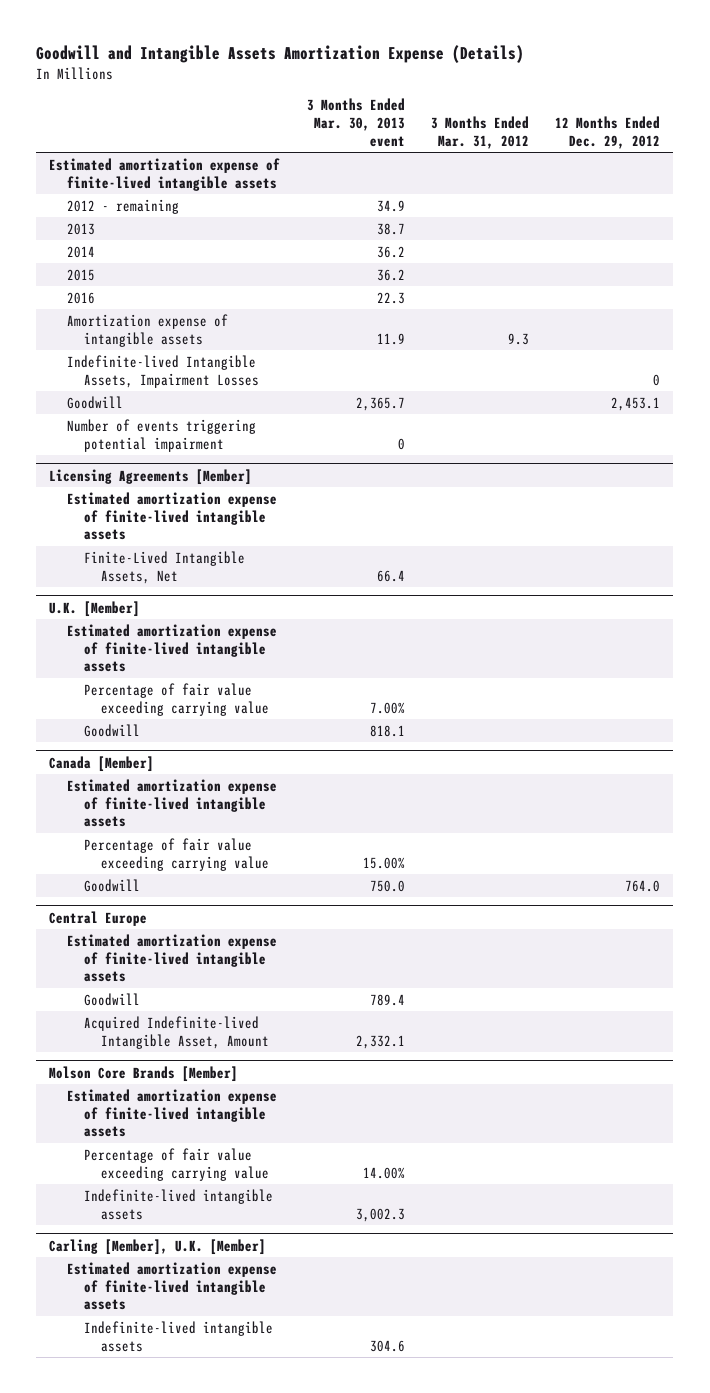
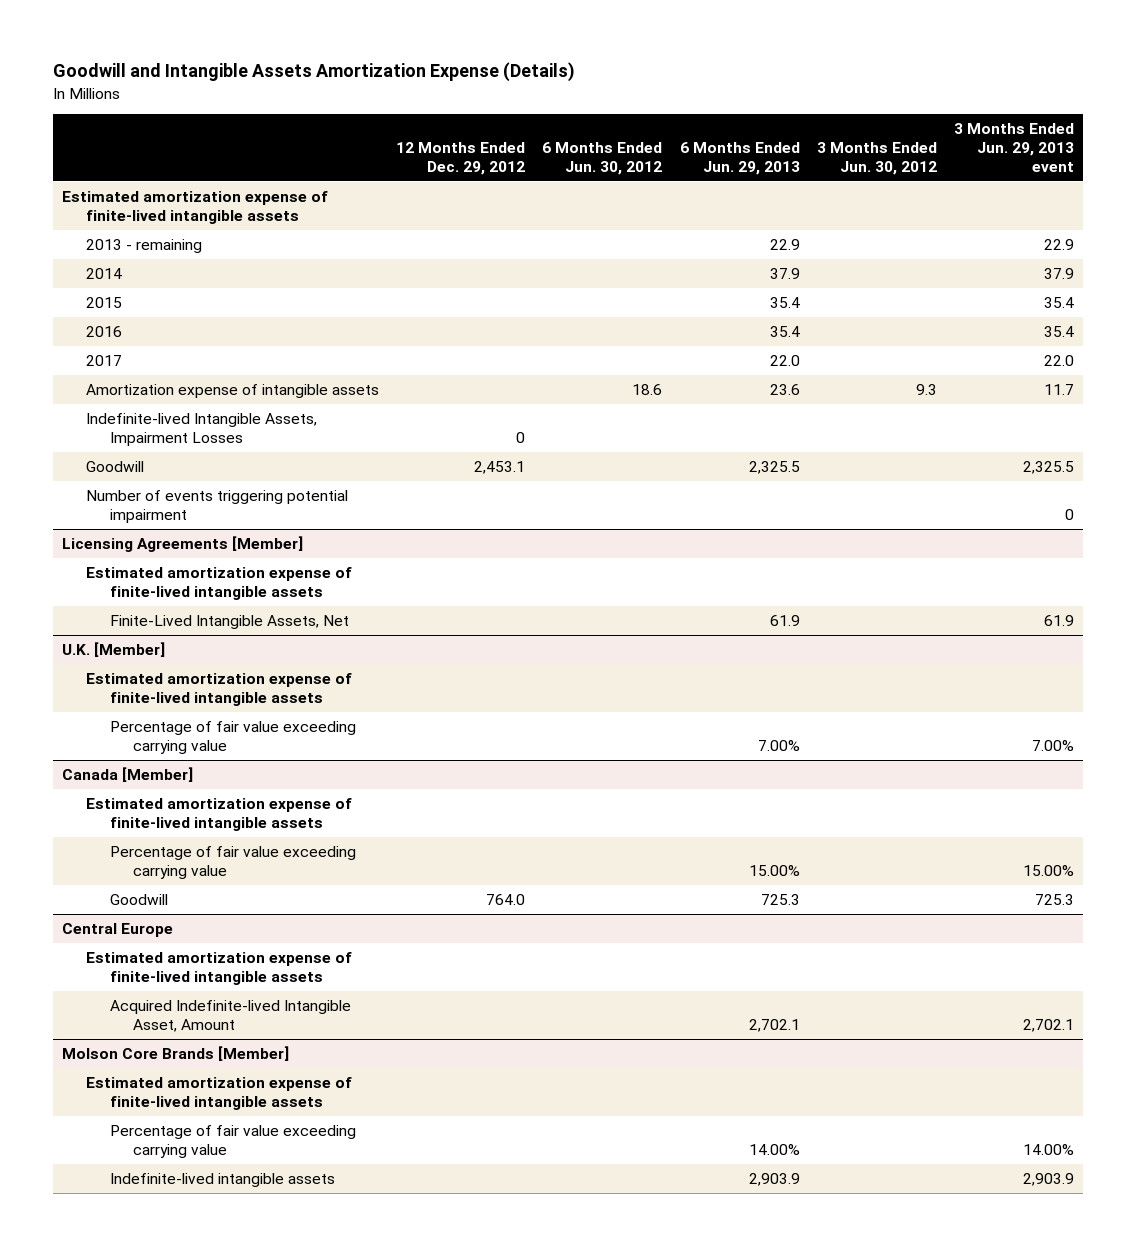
- | 3 Months Ended Mar. 30, 2013 event | 3 Months Ended Mar. 31, 2012 | 12 Months Ended Dec. 29, 2012
+ | 12 Months Ended Dec. 29, 2012 | 6 Months Ended Jun. 30, 2012 | 6 Months Ended Jun. 29, 2013 | 3 Months Ended Jun. 30, 2012 | 3 Months Ended Jun. 29, 2013 event
- 2012 - remaining | 34.9 | |
- 2013 | 38.7 | |
+ 2013 - remaining | | | 22.9 | | 22.9
+ 2017 | | | 22.0 | | 22.0
@ U.K. [Member]
- Goodwill | 818.1 | |
@ Central Europe
- Goodwill | 789.4 | |
- Carling [Member], U.K. [Member]
- Estimated amortization expense of finite-lived intangible assets
- Indefinite-lived intangible assets | 304.6 | |

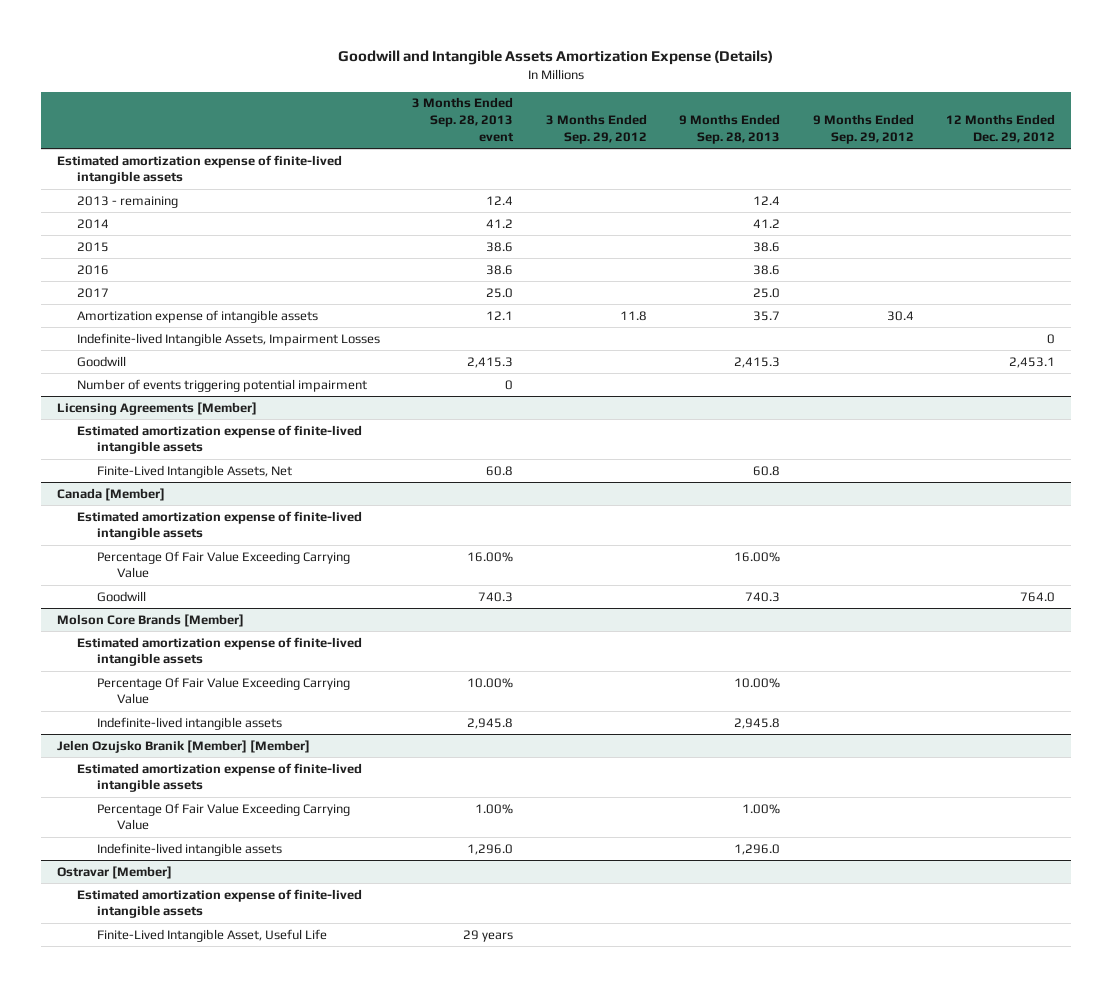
- | 12 Months Ended Dec. 29, 2012 | 6 Months Ended Jun. 30, 2012 | 6 Months Ended Jun. 29, 2013 | 3 Months Ended Jun. 30, 2012 | 3 Months Ended Jun. 29, 2013 event
+ | 3 Months Ended Sep. 28, 2013 event | 3 Months Ended Sep. 29, 2012 | 9 Months Ended Sep. 28, 2013 | 9 Months Ended Sep. 29, 2012 | 12 Months Ended Dec. 29, 2012
- U.K. [Member]
- Estimated amortization expense of finite-lived intangible assets
- Percentage of fair value exceeding carrying value | | | 7.00% | | 7.00%
@ Canada [Member]
- Percentage of fair value exceeding carrying value | | | 15.00% | | 15.00%
+ Percentage Of Fair Value Exceeding Carrying Value | 16.00% | | 16.00% | |
- Central Europe
- Estimated amortization expense of finite-lived intangible assets
- Acquired Indefinite-lived Intangible Asset, Amount | | | 2,702.1 | | 2,702.1
@ Molson Core Brands [Member]
- Percentage of fair value exceeding carrying value | | | 14.00% | | 14.00%
+ Percentage Of Fair Value Exceeding Carrying Value | 10.00% | | 10.00% | |
+ Jelen Ozujsko Branik [Member] [Member]
+ Estimated amortization expense of finite-lived intangible assets
+ Percentage Of Fair Value Exceeding Carrying Value | 1.00% | | 1.00% | |
+ Indefinite-lived intangible assets | 1,296.0 | | 1,296.0 | |
+ Ostravar [Member]
+ Estimated amortization expense of finite-lived intangible assets
+ Finite-Lived Intangible Asset, Useful Life | 29 years | | | |

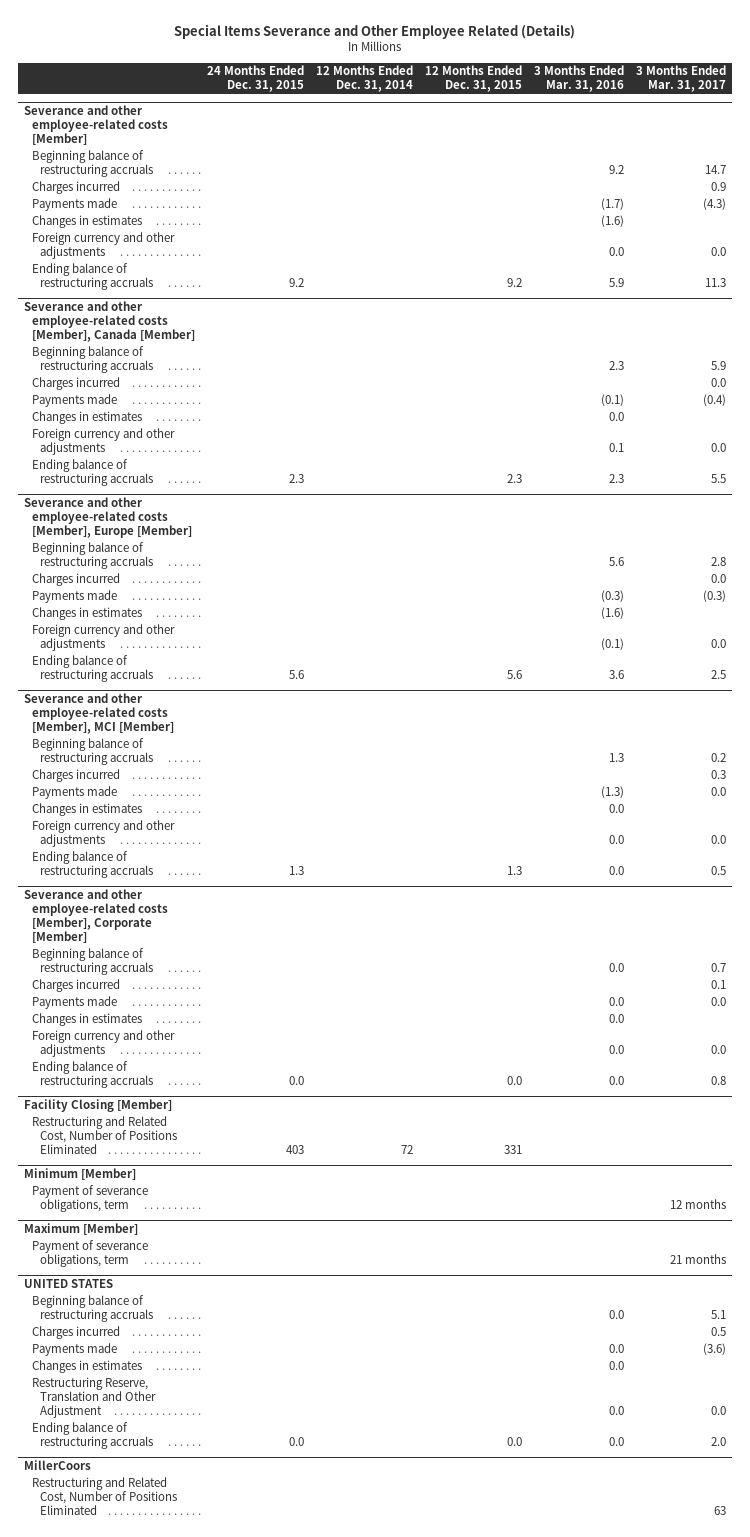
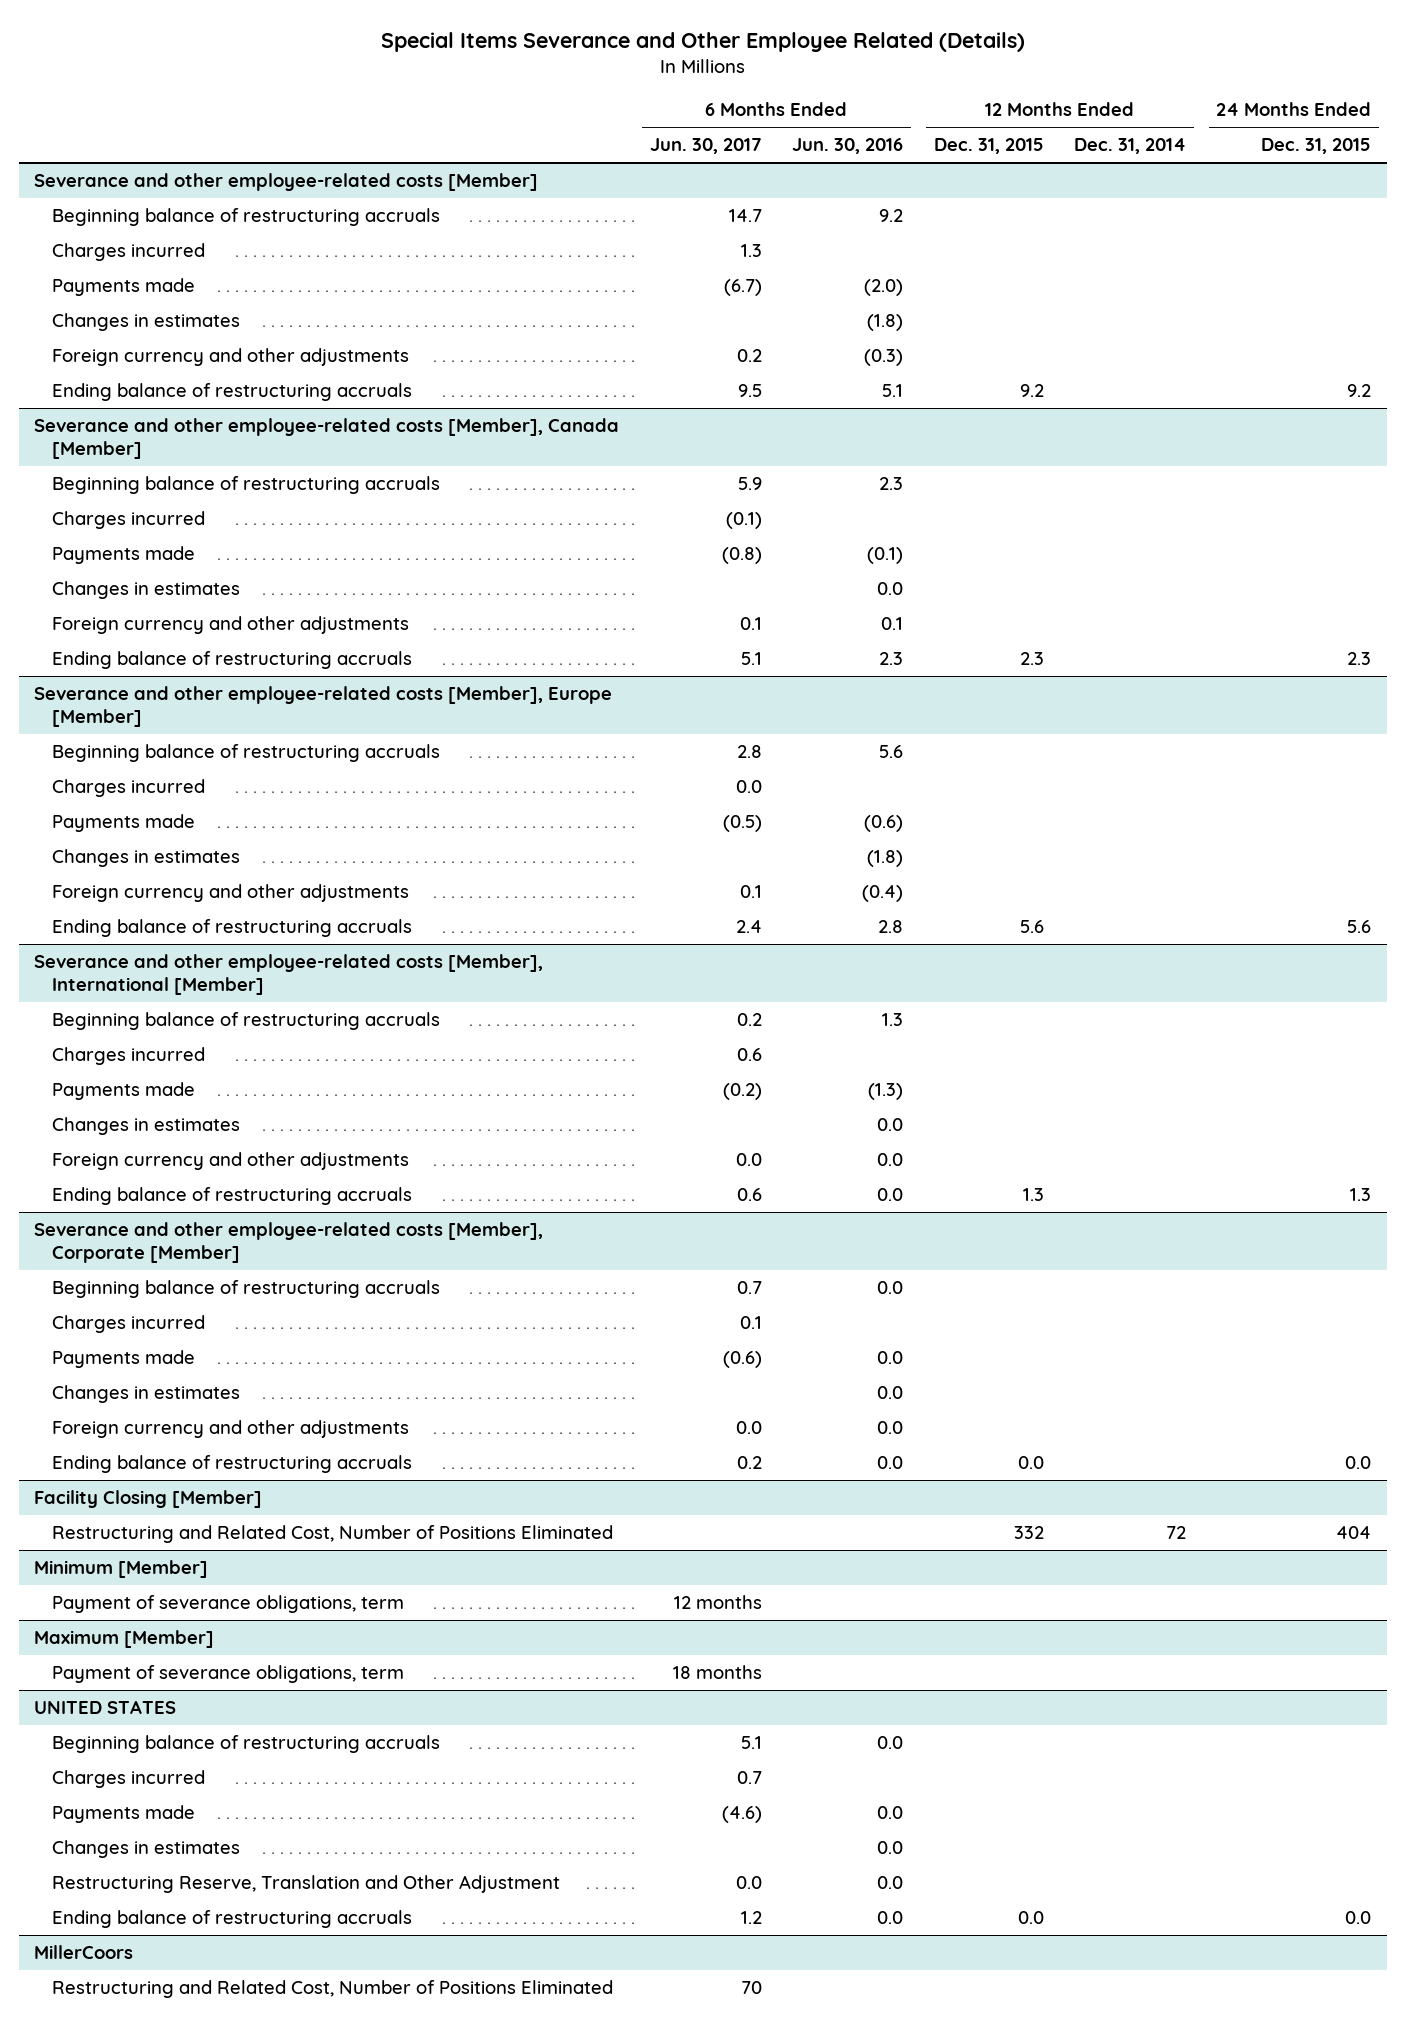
- | 24 Months Ended Dec. 31, 2015 | 12 Months Ended Dec. 31, 2014 | 12 Months Ended Dec. 31, 2015 | 3 Months Ended Mar. 31, 2016 | 3 Months Ended Mar. 31, 2017
+ | 6 Months Ended Jun. 30, 2017 | 6 Months Ended Jun. 30, 2016 | 12 Months Ended Dec. 31, 2015 | 12 Months Ended Dec. 31, 2014 | 24 Months Ended Dec. 31, 2015
- Severance and other employee-related costs [Member], MCI [Member]
+ Severance and other employee-related costs [Member], International [Member]
@ Facility Closing [Member]
- Restructuring and Related Cost, Number of Positions Eliminated | 403 | 72 | 331 | |
+ Restructuring and Related Cost, Number of Positions Eliminated | | | 332 | 72 | 404

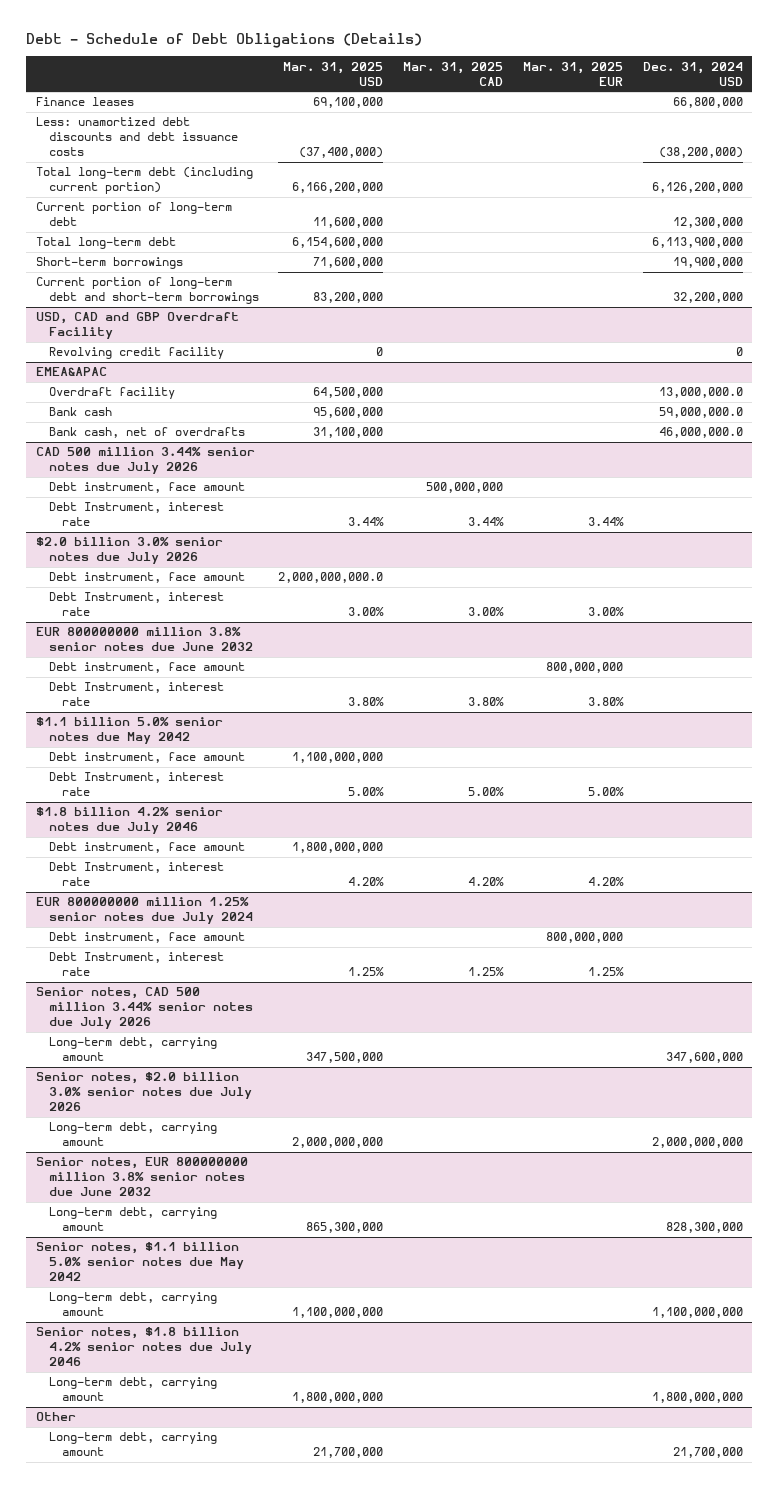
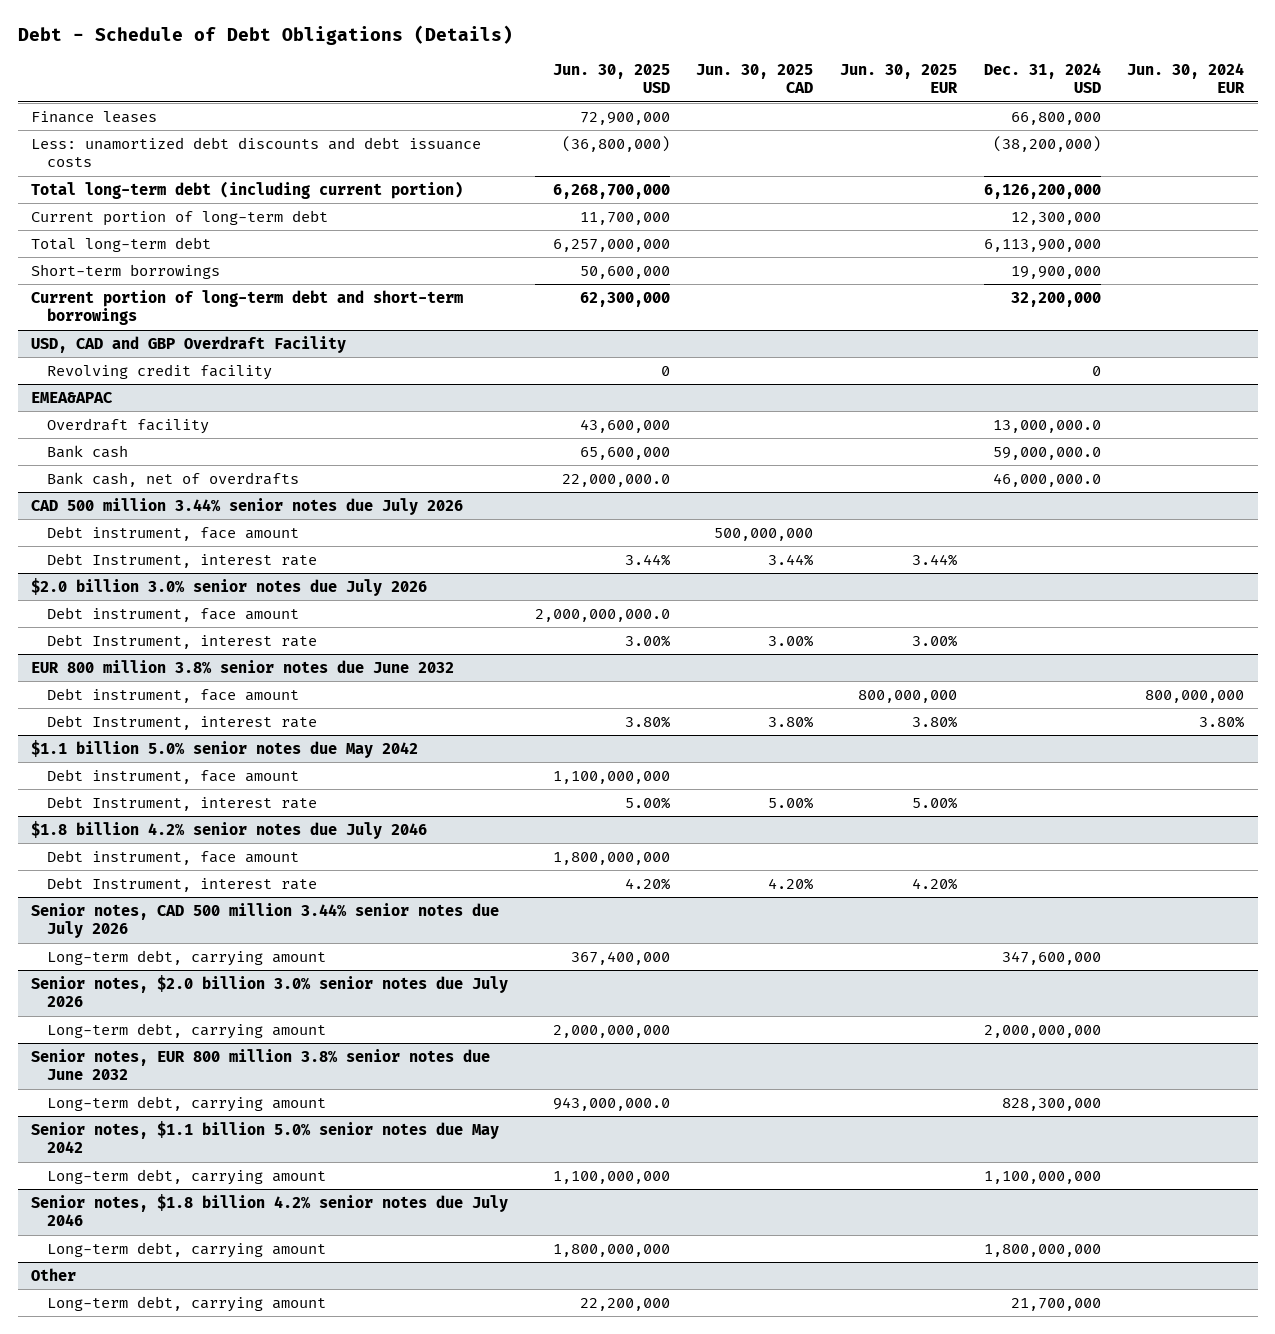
- | Mar. 31, 2025 USD | Mar. 31, 2025 CAD | Mar. 31, 2025 EUR | Dec. 31, 2024 USD
+ | Jun. 30, 2025 USD | Jun. 30, 2025 CAD | Jun. 30, 2025 EUR | Dec. 31, 2024 USD | Jun. 30, 2024 EUR
- EUR 800000000 million 3.8% senior notes due June 2032
+ EUR 800 million 3.8% senior notes due June 2032
- EUR 800000000 million 1.25% senior notes due July 2024
- Debt instrument, face amount | | | 800,000,000 |
- Debt Instrument, interest rate | 1.25% | 1.25% | 1.25% |
- Senior notes, EUR 800000000 million 3.8% senior notes due June 2032
+ Senior notes, EUR 800 million 3.8% senior notes due June 2032

